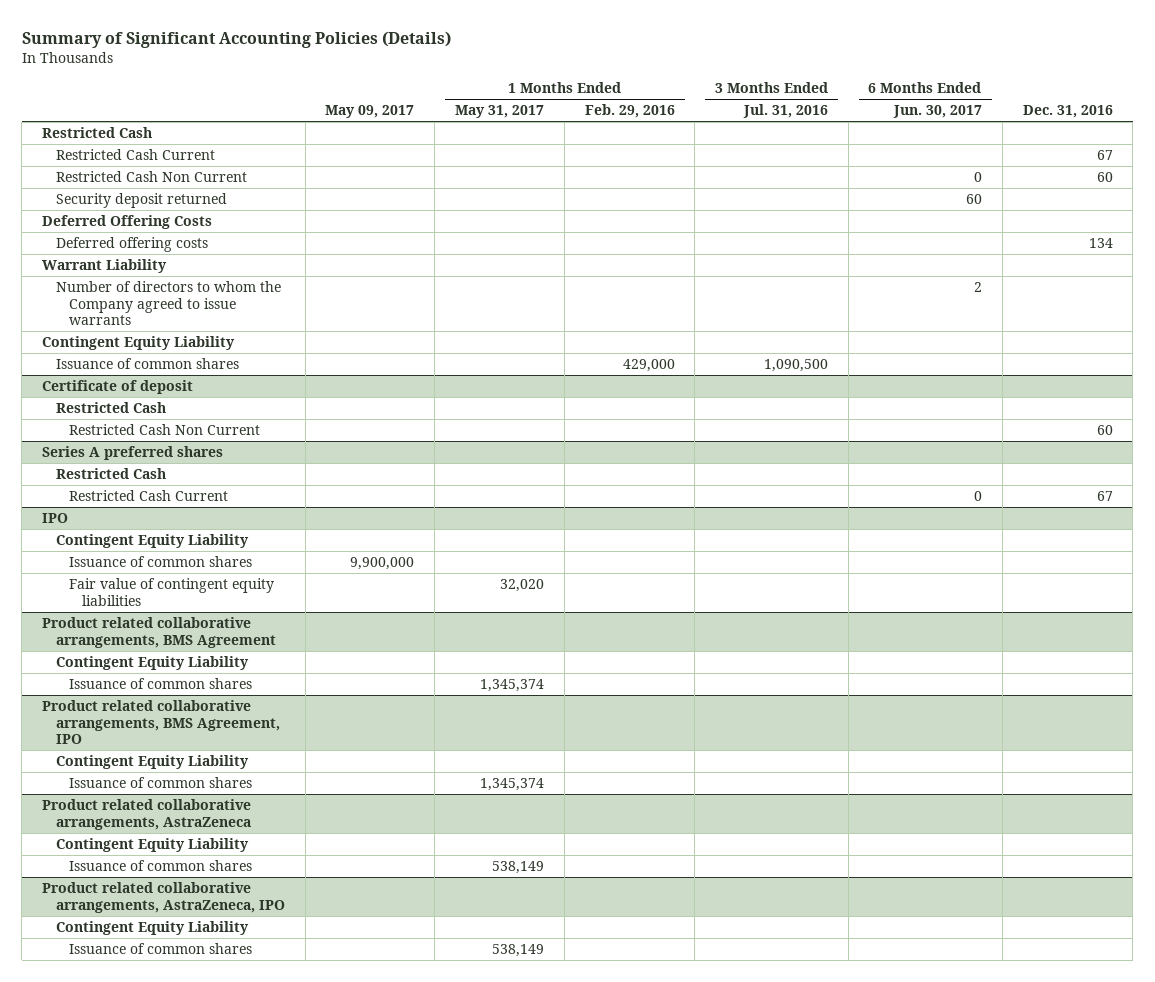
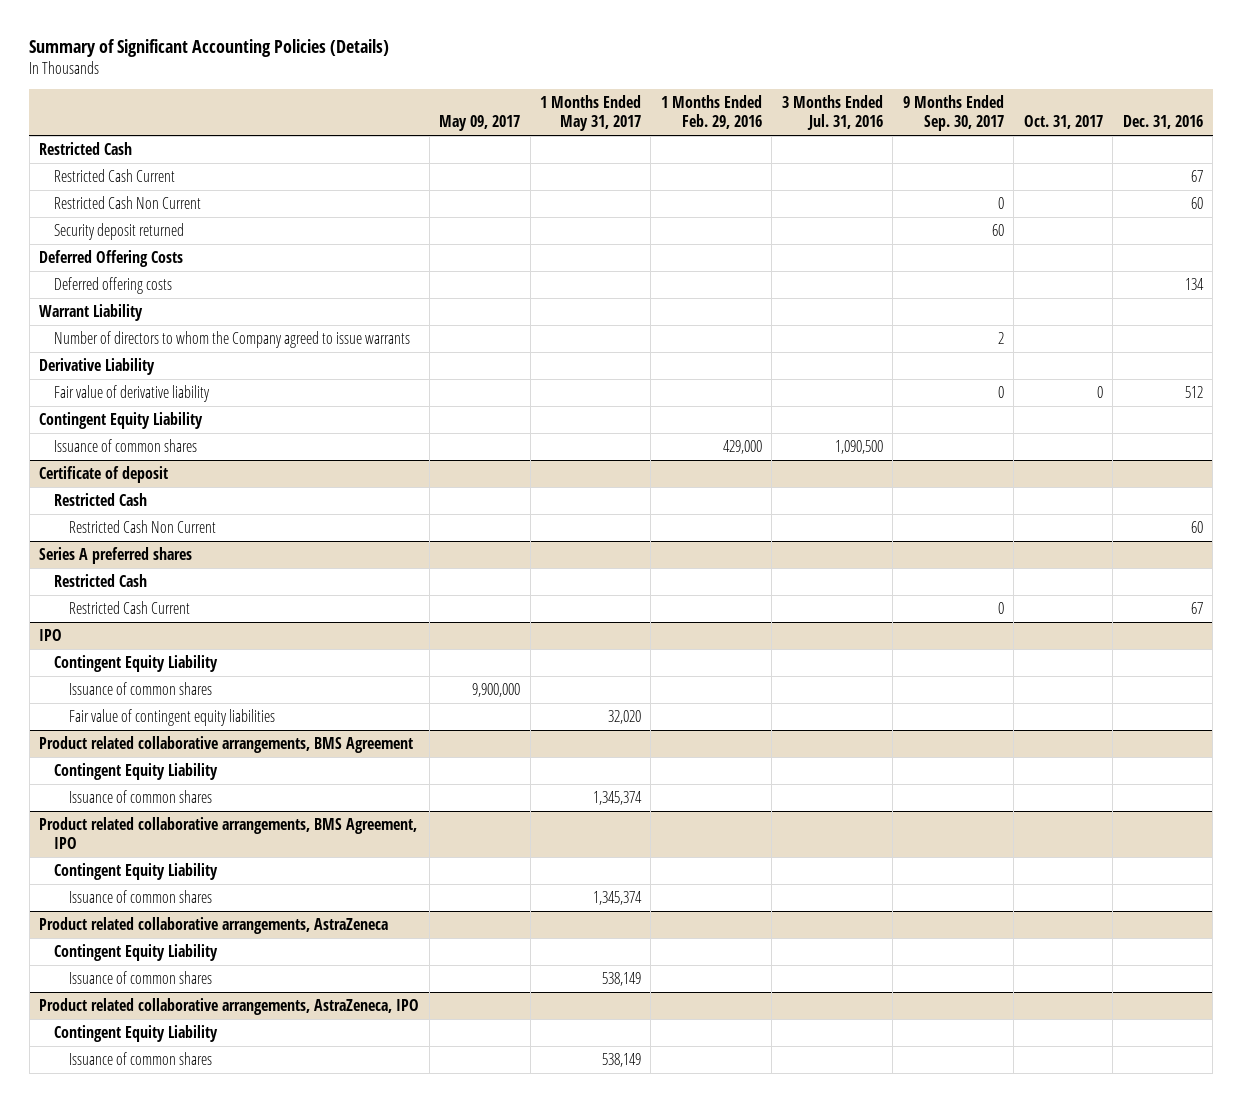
- | May 09, 2017 | 1 Months Ended May 31, 2017 | 1 Months Ended Feb. 29, 2016 | 3 Months Ended Jul. 31, 2016 | 6 Months Ended Jun. 30, 2017 | Dec. 31, 2016
+ | May 09, 2017 | 1 Months Ended May 31, 2017 | 1 Months Ended Feb. 29, 2016 | 3 Months Ended Jul. 31, 2016 | 9 Months Ended Sep. 30, 2017 | Oct. 31, 2017 | Dec. 31, 2016
+ Derivative Liability
+ Fair value of derivative liability | | | | | 0 | 0 | 512

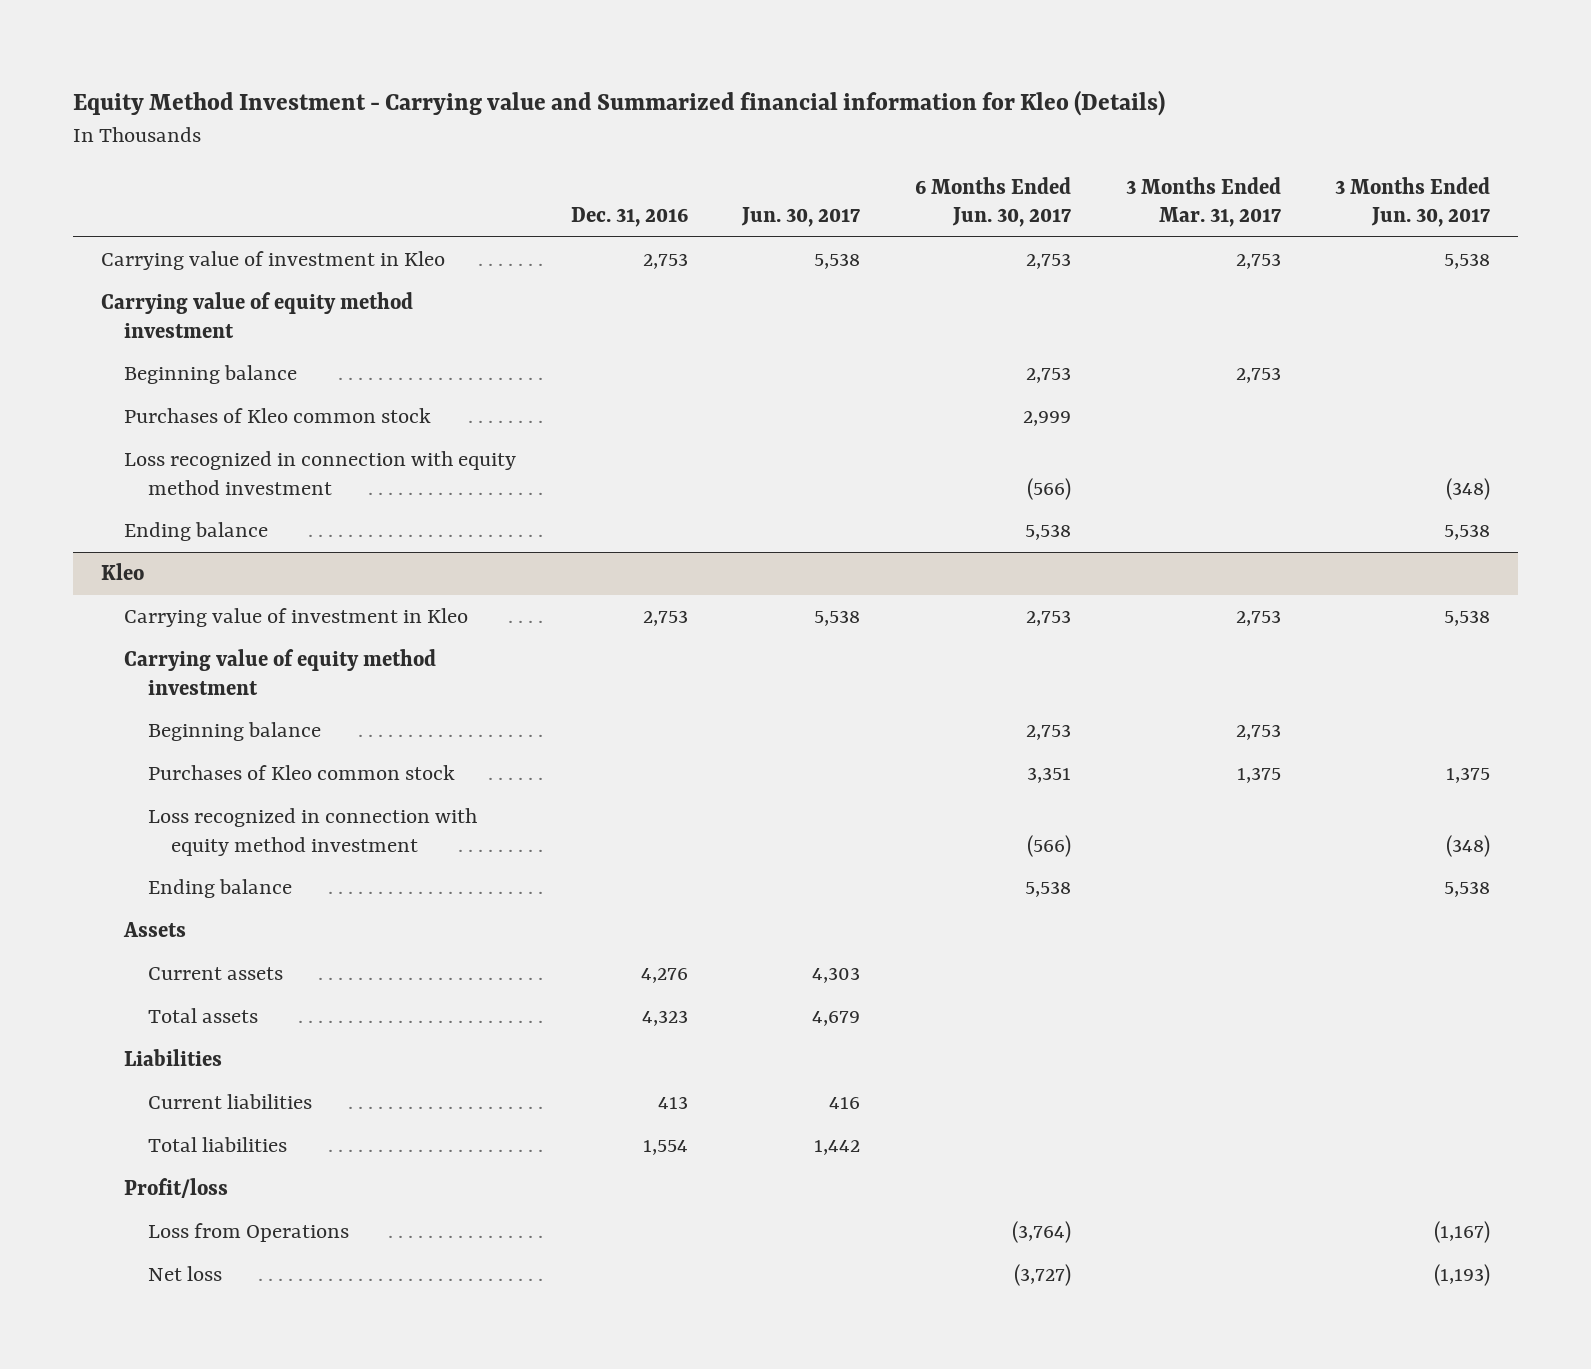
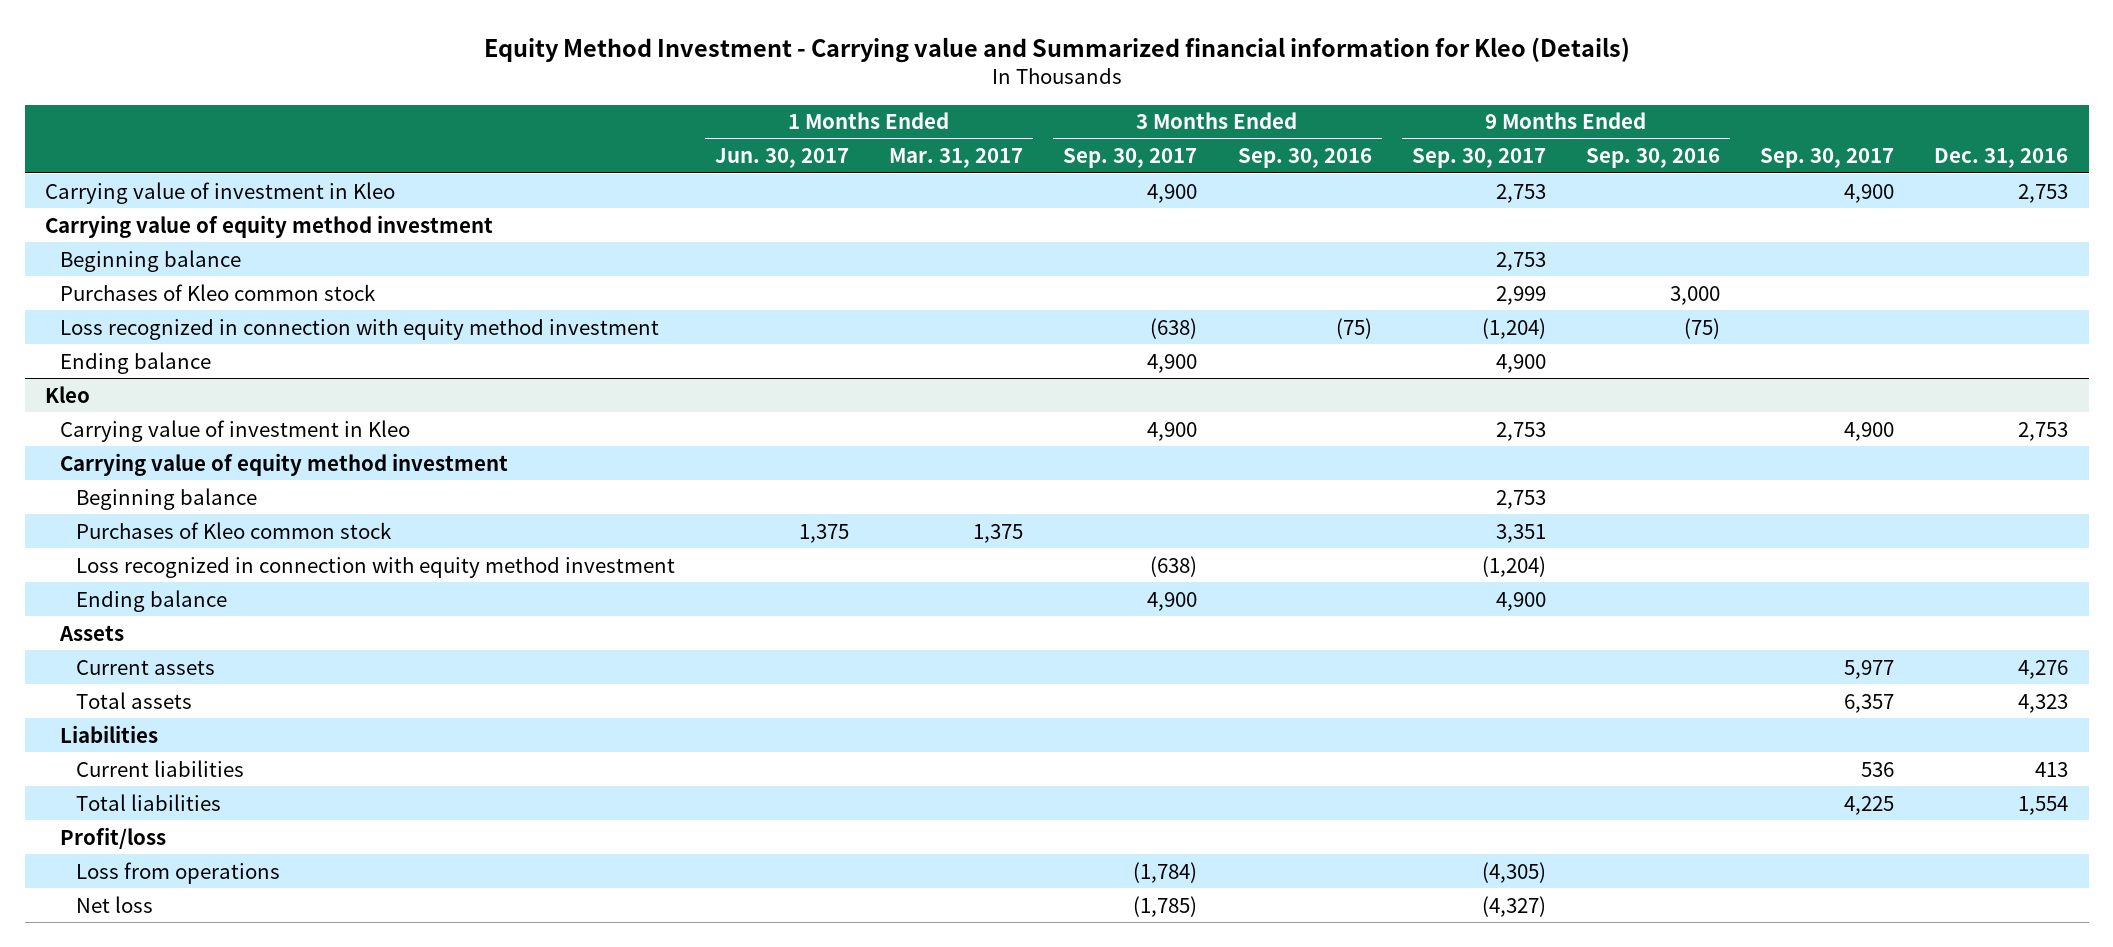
- | Dec. 31, 2016 | Jun. 30, 2017 | 6 Months Ended Jun. 30, 2017 | 3 Months Ended Mar. 31, 2017 | 3 Months Ended Jun. 30, 2017
+ | 1 Months Ended Jun. 30, 2017 | 1 Months Ended Mar. 31, 2017 | 3 Months Ended Sep. 30, 2017 | 3 Months Ended Sep. 30, 2016 | 9 Months Ended Sep. 30, 2017 | 9 Months Ended Sep. 30, 2016 | Sep. 30, 2017 | Dec. 31, 2016
@ Kleo
- Loss from Operations | | | (3,764) | | (1,167)
+ Loss from operations | | | (1,784) | | (4,305) | | |

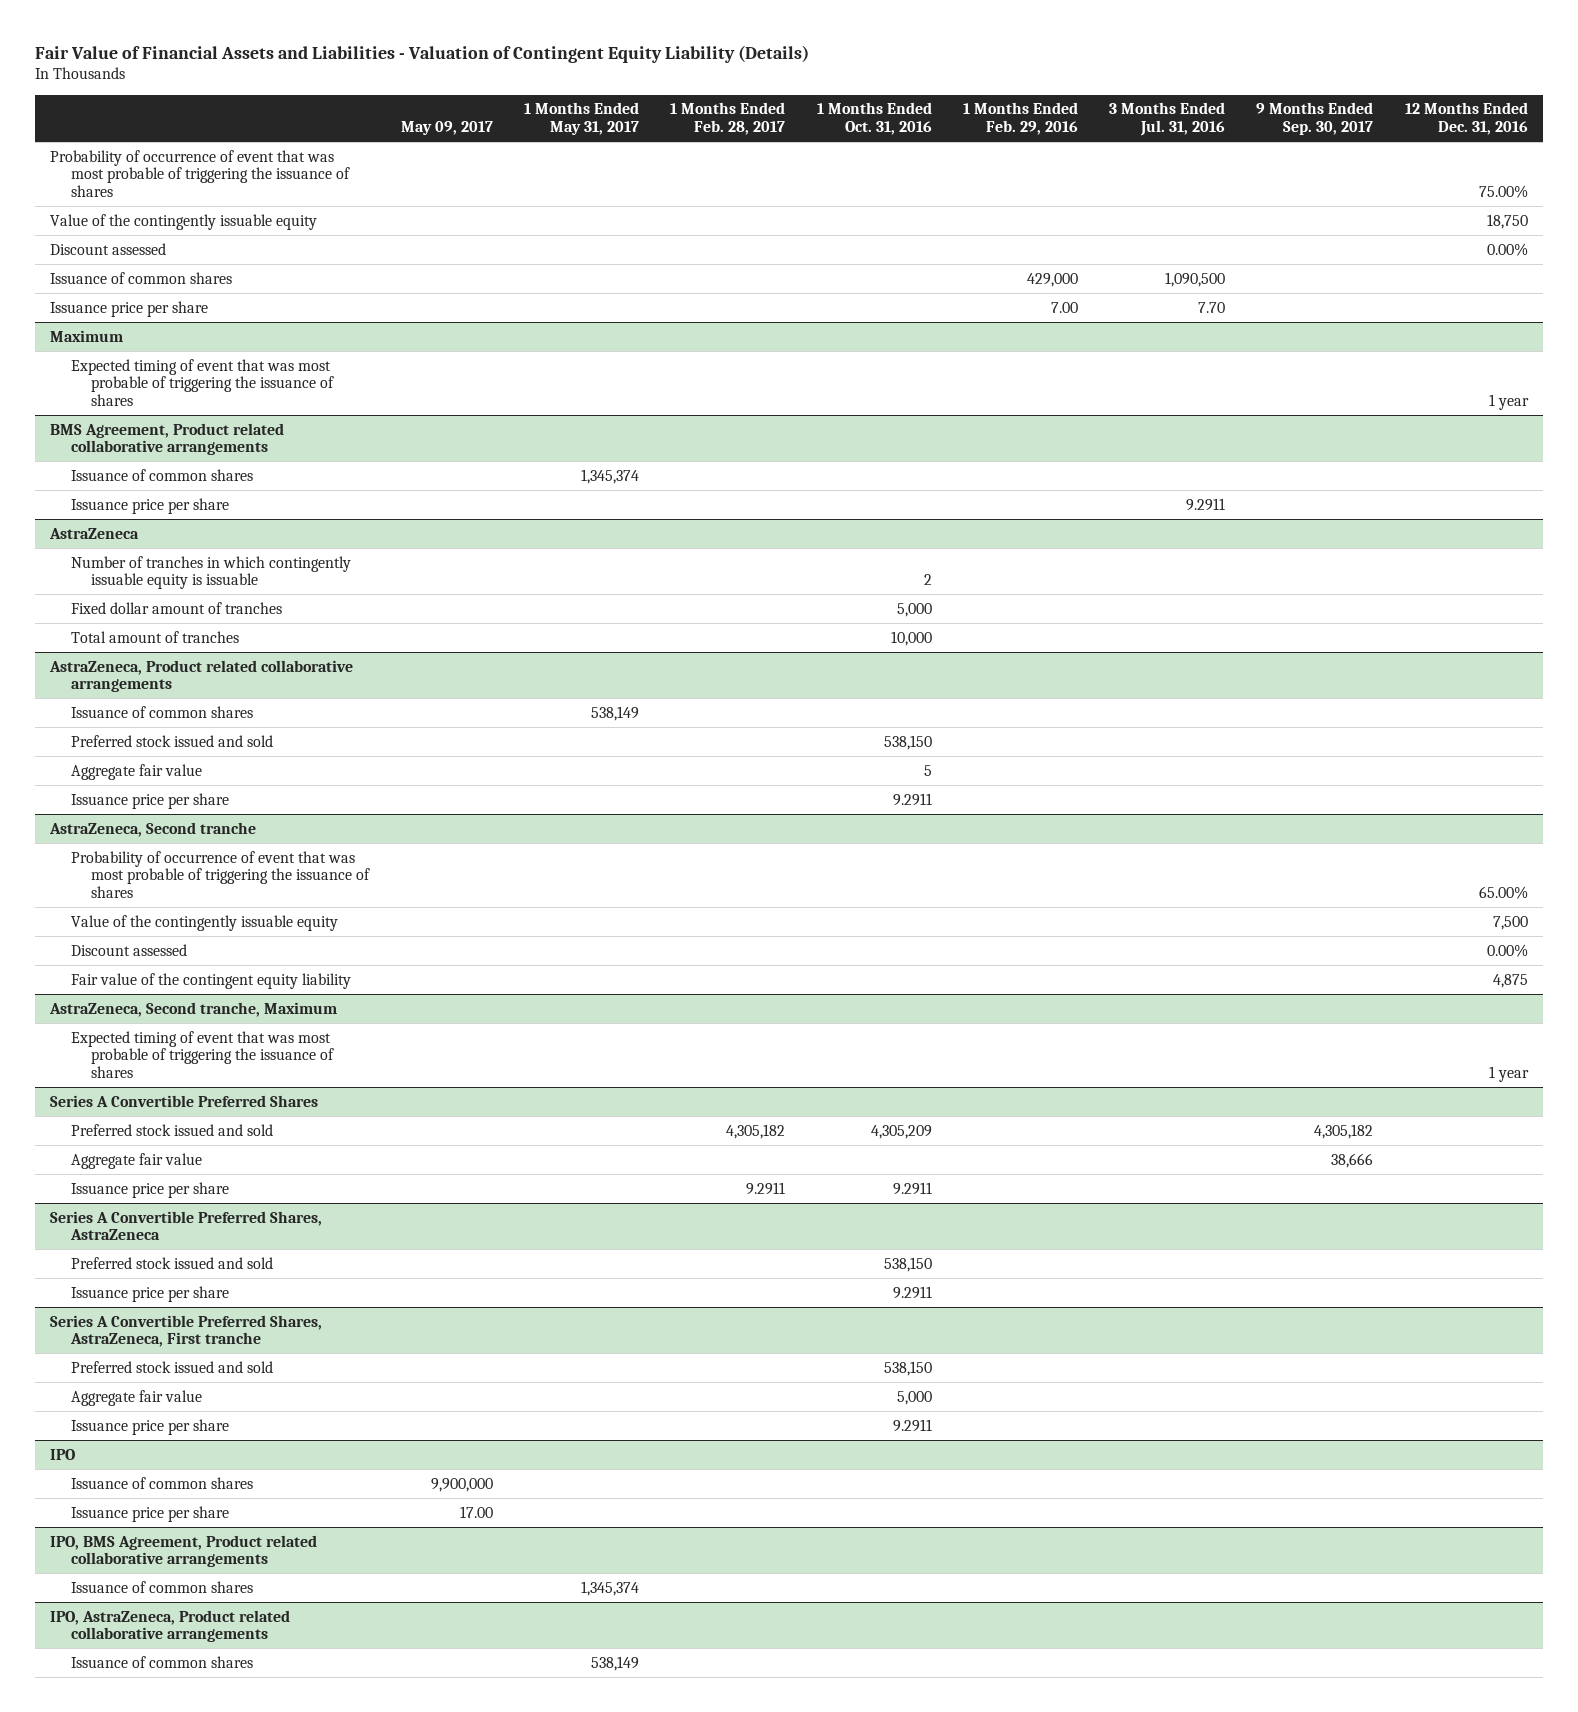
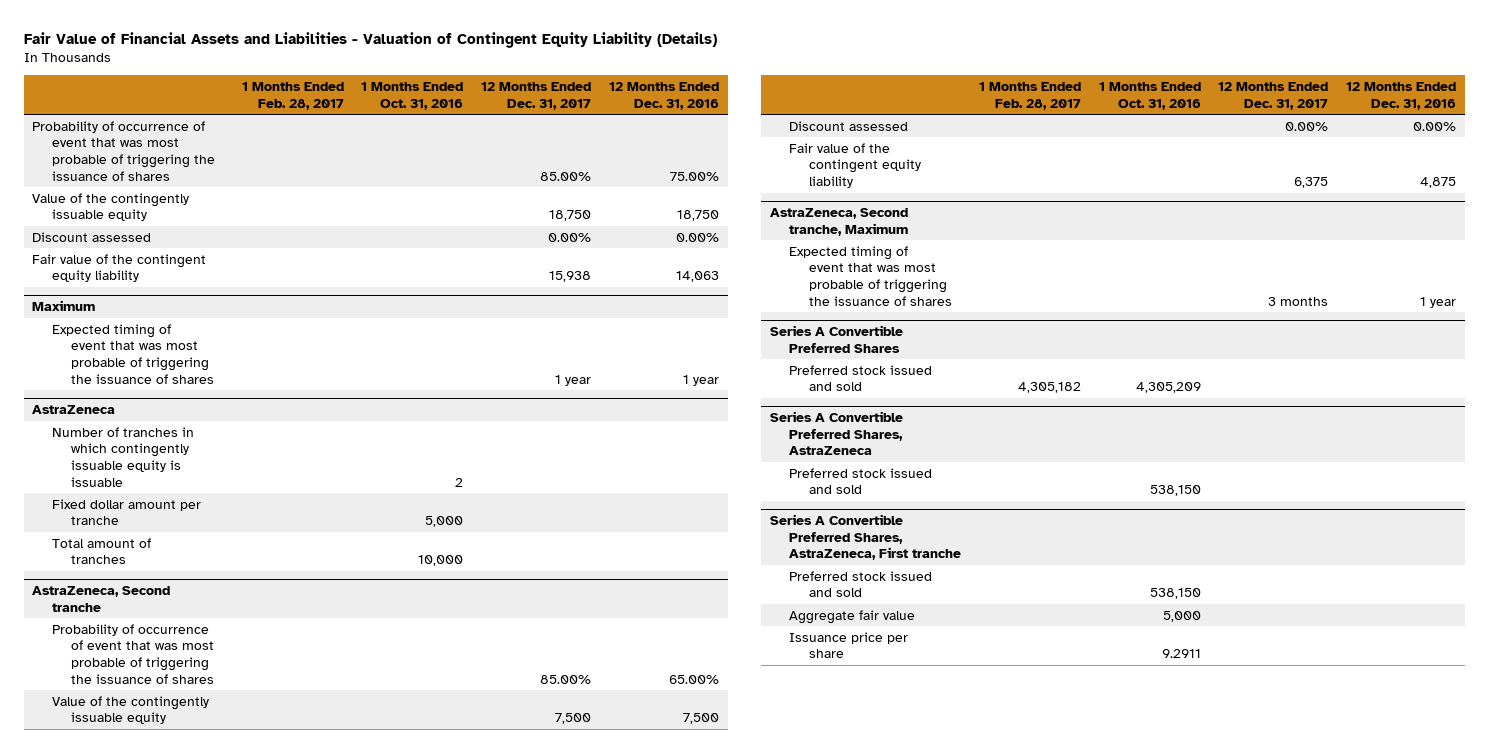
- | May 09, 2017 | 1 Months Ended May 31, 2017 | 1 Months Ended Feb. 28, 2017 | 1 Months Ended Oct. 31, 2016 | 1 Months Ended Feb. 29, 2016 | 3 Months Ended Jul. 31, 2016 | 9 Months Ended Sep. 30, 2017 | 12 Months Ended Dec. 31, 2016
+ | 1 Months Ended Feb. 28, 2017 | 1 Months Ended Oct. 31, 2016 | 12 Months Ended Dec. 31, 2017 | 12 Months Ended Dec. 31, 2016
- Issuance of common shares | | | | | 429,000 | 1,090,500 | |
- Issuance price per share | | | | | 7.00 | 7.70 | |
+ Fair value of the contingent equity liability | | | 15,938 | 14,063
- BMS Agreement, Product related collaborative arrangements
- Issuance of common shares | | 1,345,374 | | | | | |
- Issuance price per share | | | | | | 9.2911 | |
@ AstraZeneca
- Fixed dollar amount of tranches | | | | 5,000 | | | |
+ Fixed dollar amount per tranche | | 5,000 | |
- AstraZeneca, Product related collaborative arrangements
- Issuance of common shares | | 538,149 | | | | | |
- Preferred stock issued and sold | | | | 538,150 | | | |
- Aggregate fair value | | | | 5 | | | |
- Issuance price per share | | | | 9.2911 | | | |
@ Series A Convertible Preferred Shares
- Aggregate fair value | | | | | | | 38,666 |
- Issuance price per share | | | 9.2911 | 9.2911 | | | |
@ Series A Convertible Preferred Shares, AstraZeneca
- Issuance price per share | | | | 9.2911 | | | |
- IPO
- Issuance of common shares | 9,900,000 | | | | | | |
- Issuance price per share | 17.00 | | | | | | |
- IPO, BMS Agreement, Product related collaborative arrangements
- Issuance of common shares | | 1,345,374 | | | | | |
- IPO, AstraZeneca, Product related collaborative arrangements
- Issuance of common shares | | 538,149 | | | | | |

